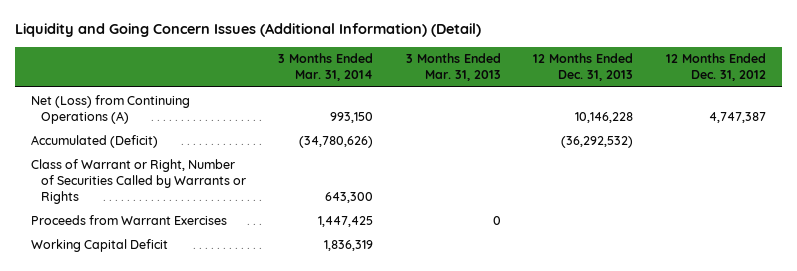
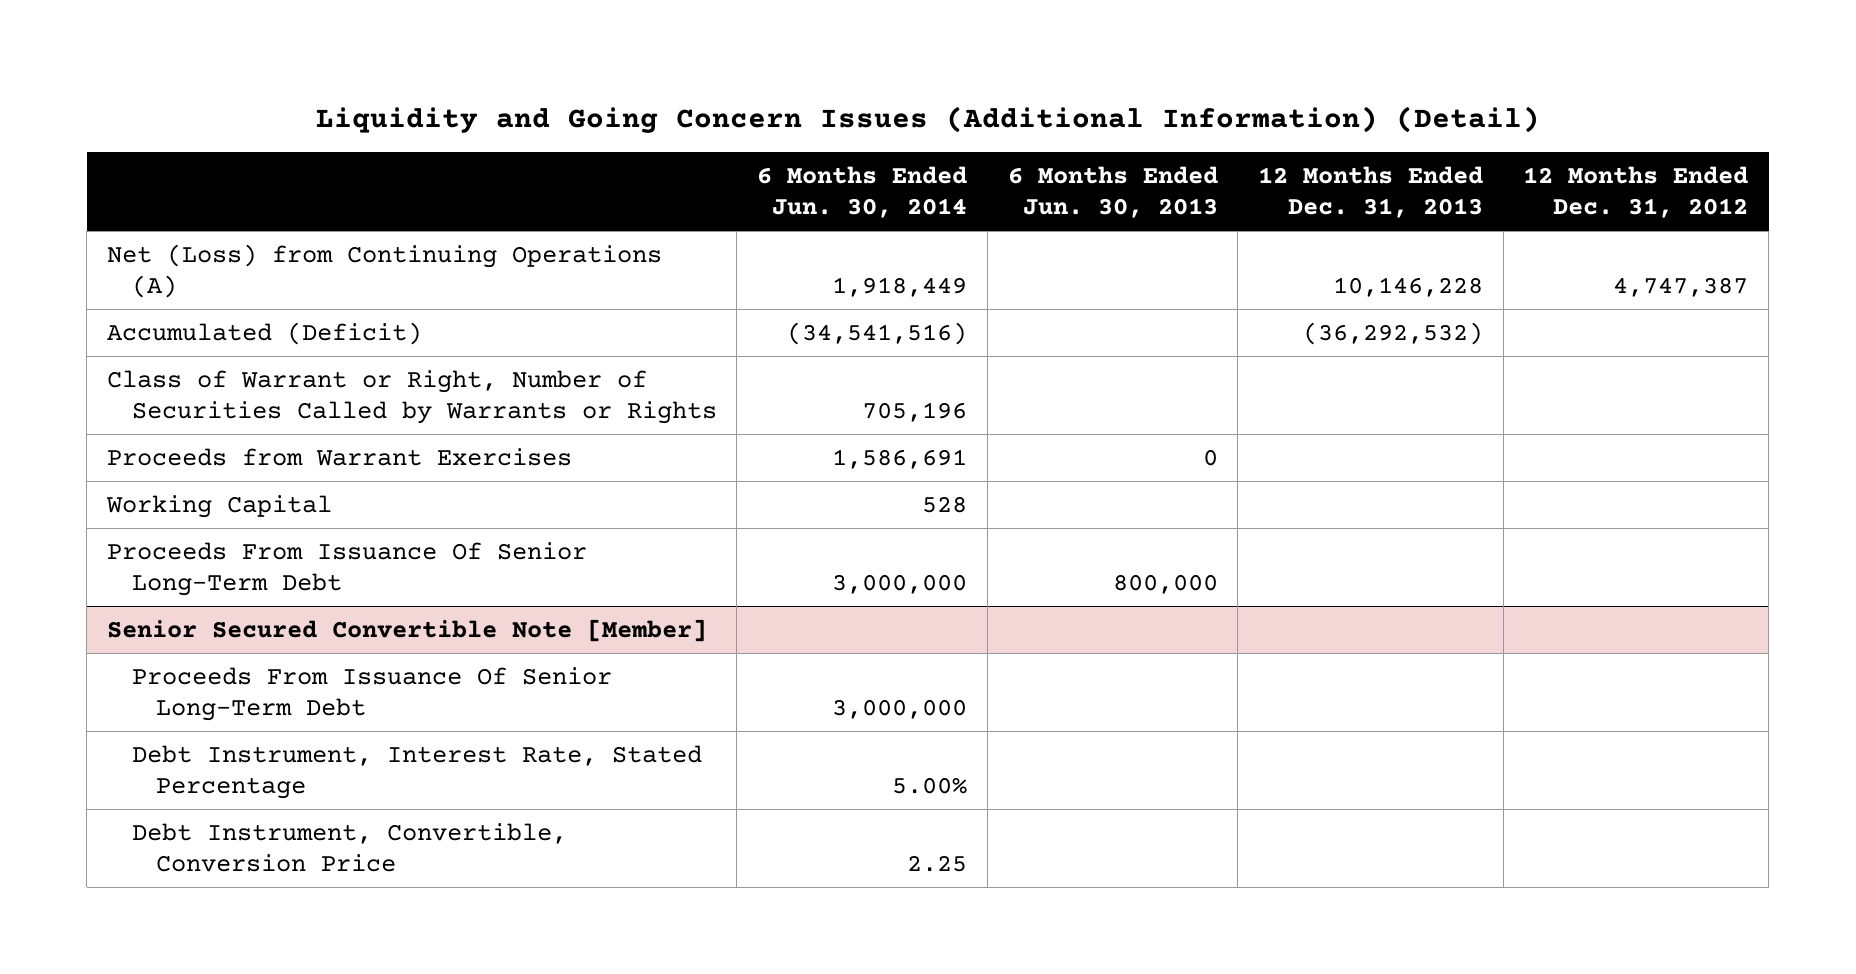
- | 3 Months Ended Mar. 31, 2014 | 3 Months Ended Mar. 31, 2013 | 12 Months Ended Dec. 31, 2013 | 12 Months Ended Dec. 31, 2012
+ | 6 Months Ended Jun. 30, 2014 | 6 Months Ended Jun. 30, 2013 | 12 Months Ended Dec. 31, 2013 | 12 Months Ended Dec. 31, 2012
- Working Capital Deficit | 1,836,319 | | |
+ Working Capital | 528 | | |
+ Proceeds From Issuance Of Senior Long-Term Debt | 3,000,000 | 800,000 | |
+ Senior Secured Convertible Note [Member]
+ Proceeds From Issuance Of Senior Long-Term Debt | 3,000,000 | | |
+ Debt Instrument, Interest Rate, Stated Percentage | 5.00% | | |
+ Debt Instrument, Convertible, Conversion Price | 2.25 | | |

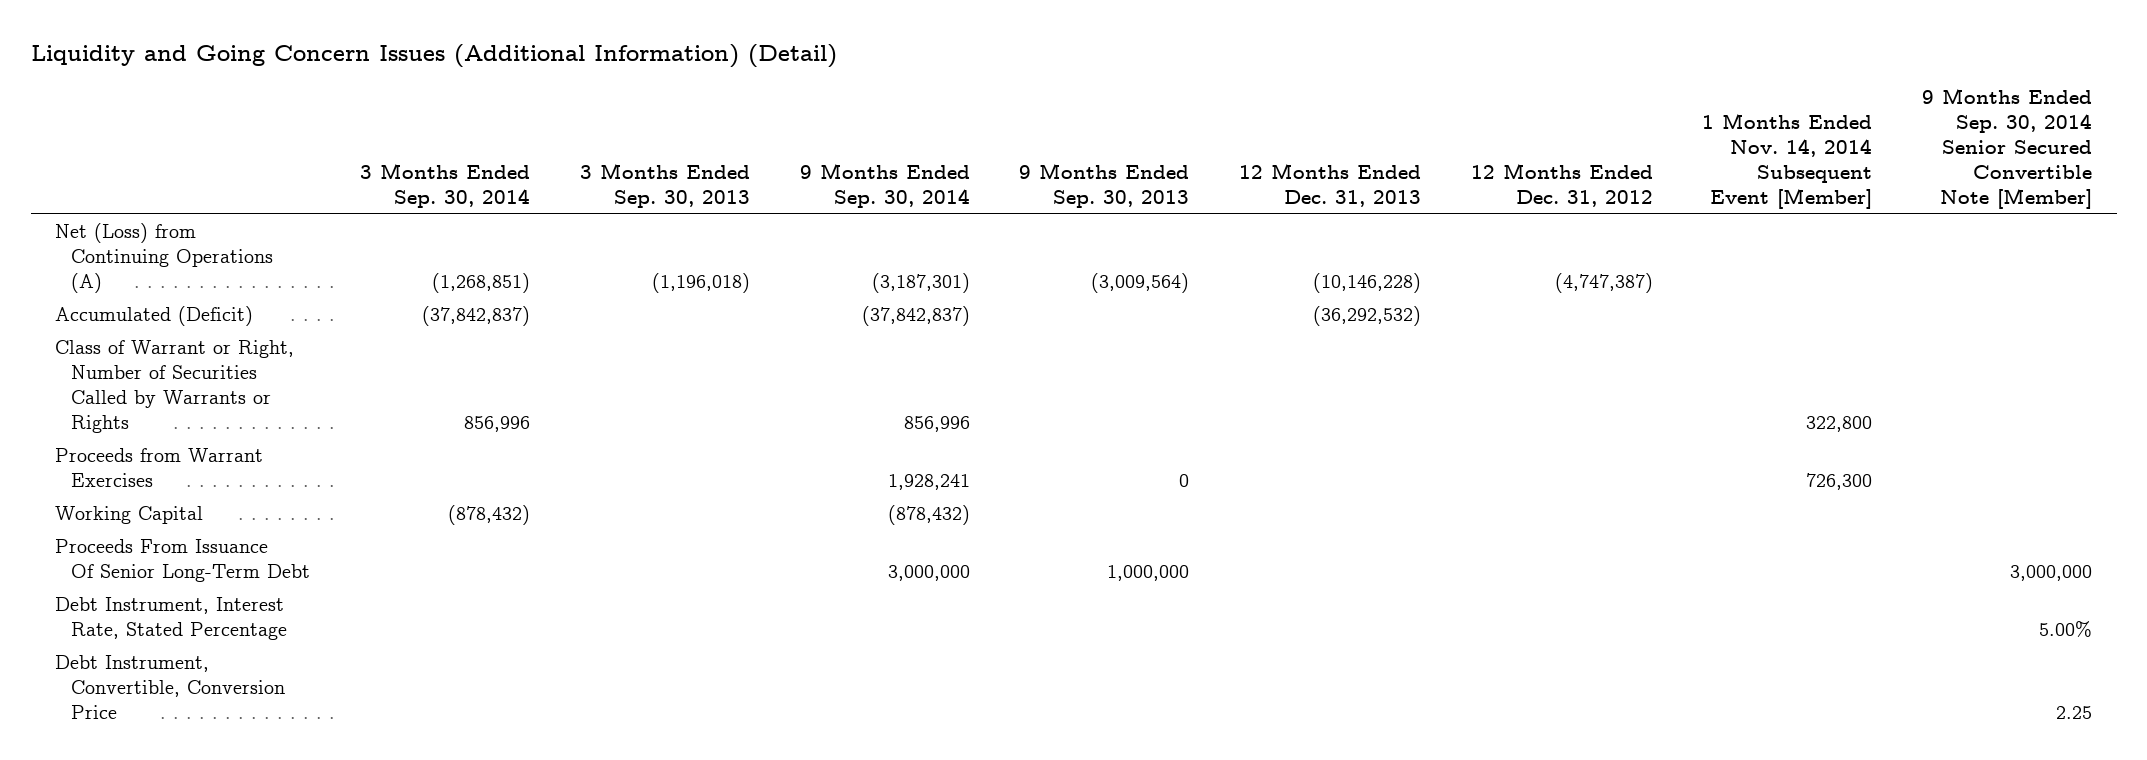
- | 6 Months Ended Jun. 30, 2014 | 6 Months Ended Jun. 30, 2013 | 12 Months Ended Dec. 31, 2013 | 12 Months Ended Dec. 31, 2012
+ | 3 Months Ended Sep. 30, 2014 | 3 Months Ended Sep. 30, 2013 | 9 Months Ended Sep. 30, 2014 | 9 Months Ended Sep. 30, 2013 | 12 Months Ended Dec. 31, 2013 | 12 Months Ended Dec. 31, 2012 | 1 Months Ended Nov. 14, 2014 Subsequent Event [Member] | 9 Months Ended Sep. 30, 2014 Senior Secured Convertible Note [Member]
- Net (Loss) from Continuing Operations (A) | 1,918,449 | | 10,146,228 | 4,747,387
+ Net (Loss) from Continuing Operations (A) | (1,268,851) | (1,196,018) | (3,187,301) | (3,009,564) | (10,146,228) | (4,747,387) | |
- Senior Secured Convertible Note [Member]
- Proceeds From Issuance Of Senior Long-Term Debt | 3,000,000 | | |
- Debt Instrument, Interest Rate, Stated Percentage | 5.00% | | |
- Debt Instrument, Convertible, Conversion Price | 2.25 | | |
+ Debt Instrument, Interest Rate, Stated Percentage | | | | | | | | 5.00%
+ Debt Instrument, Convertible, Conversion Price | | | | | | | | 2.25

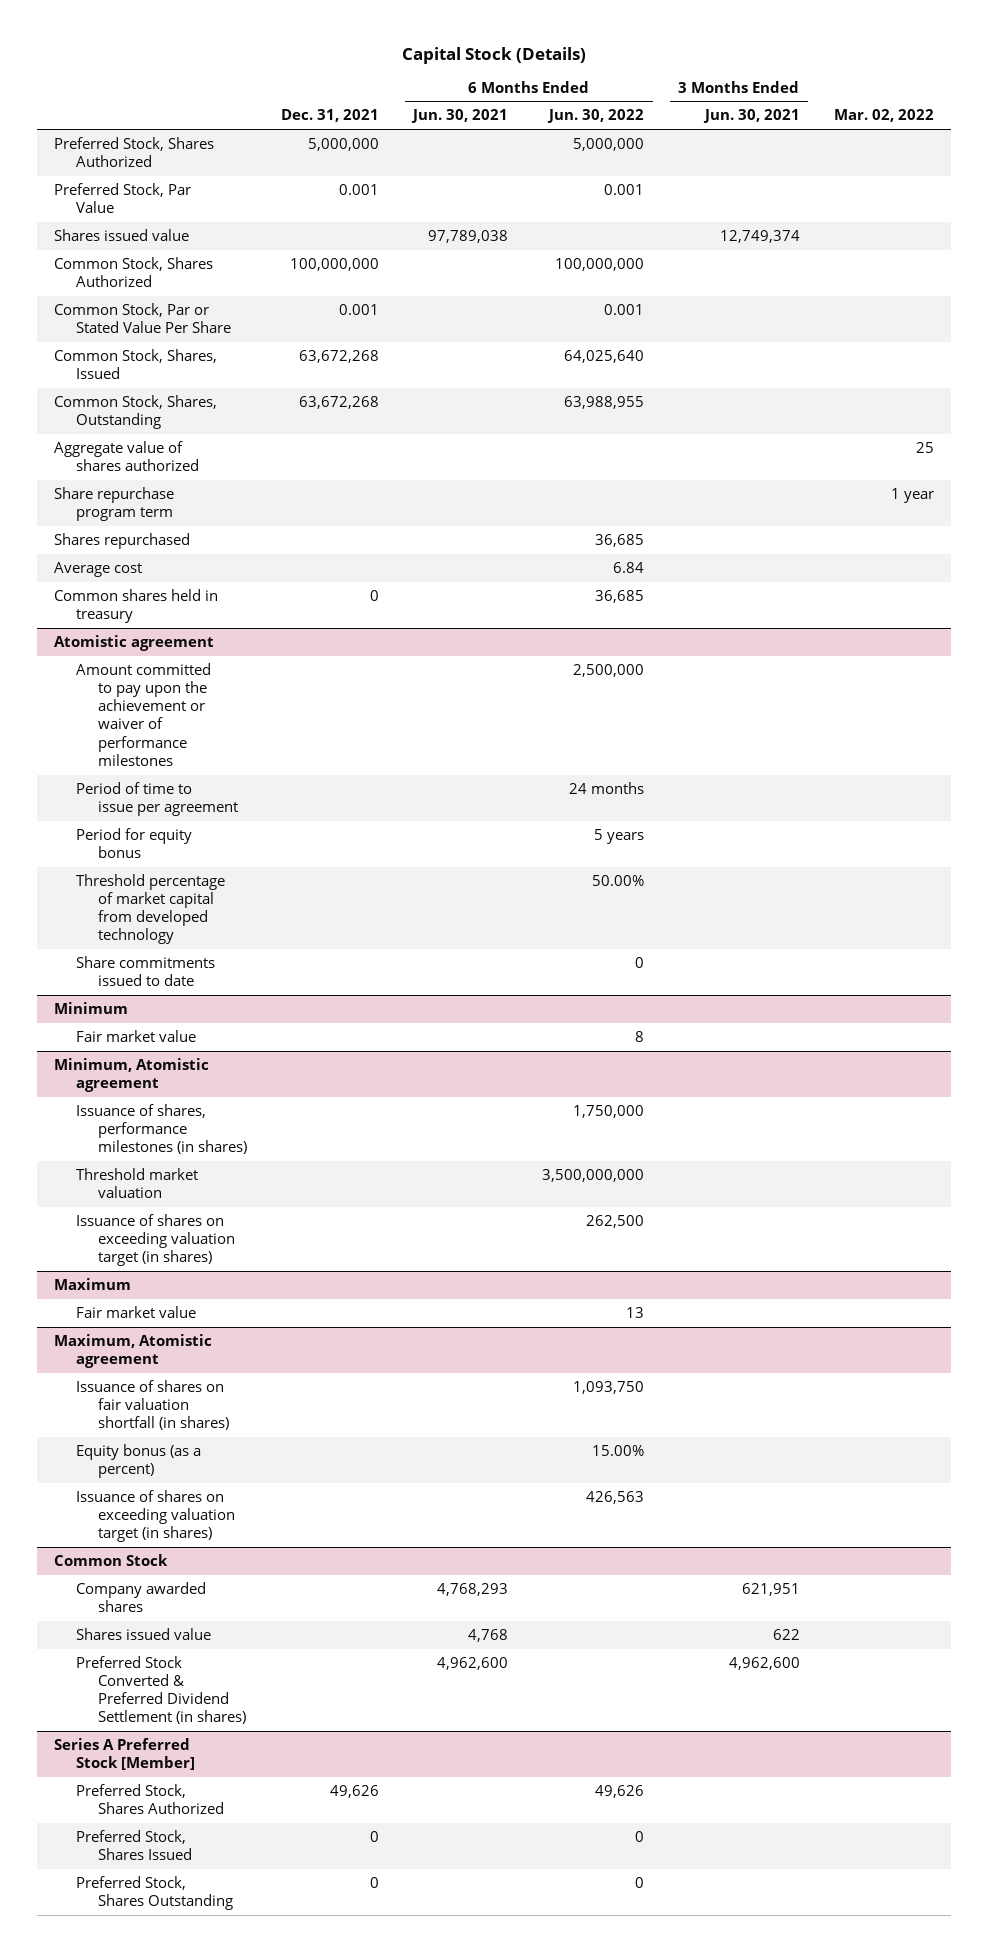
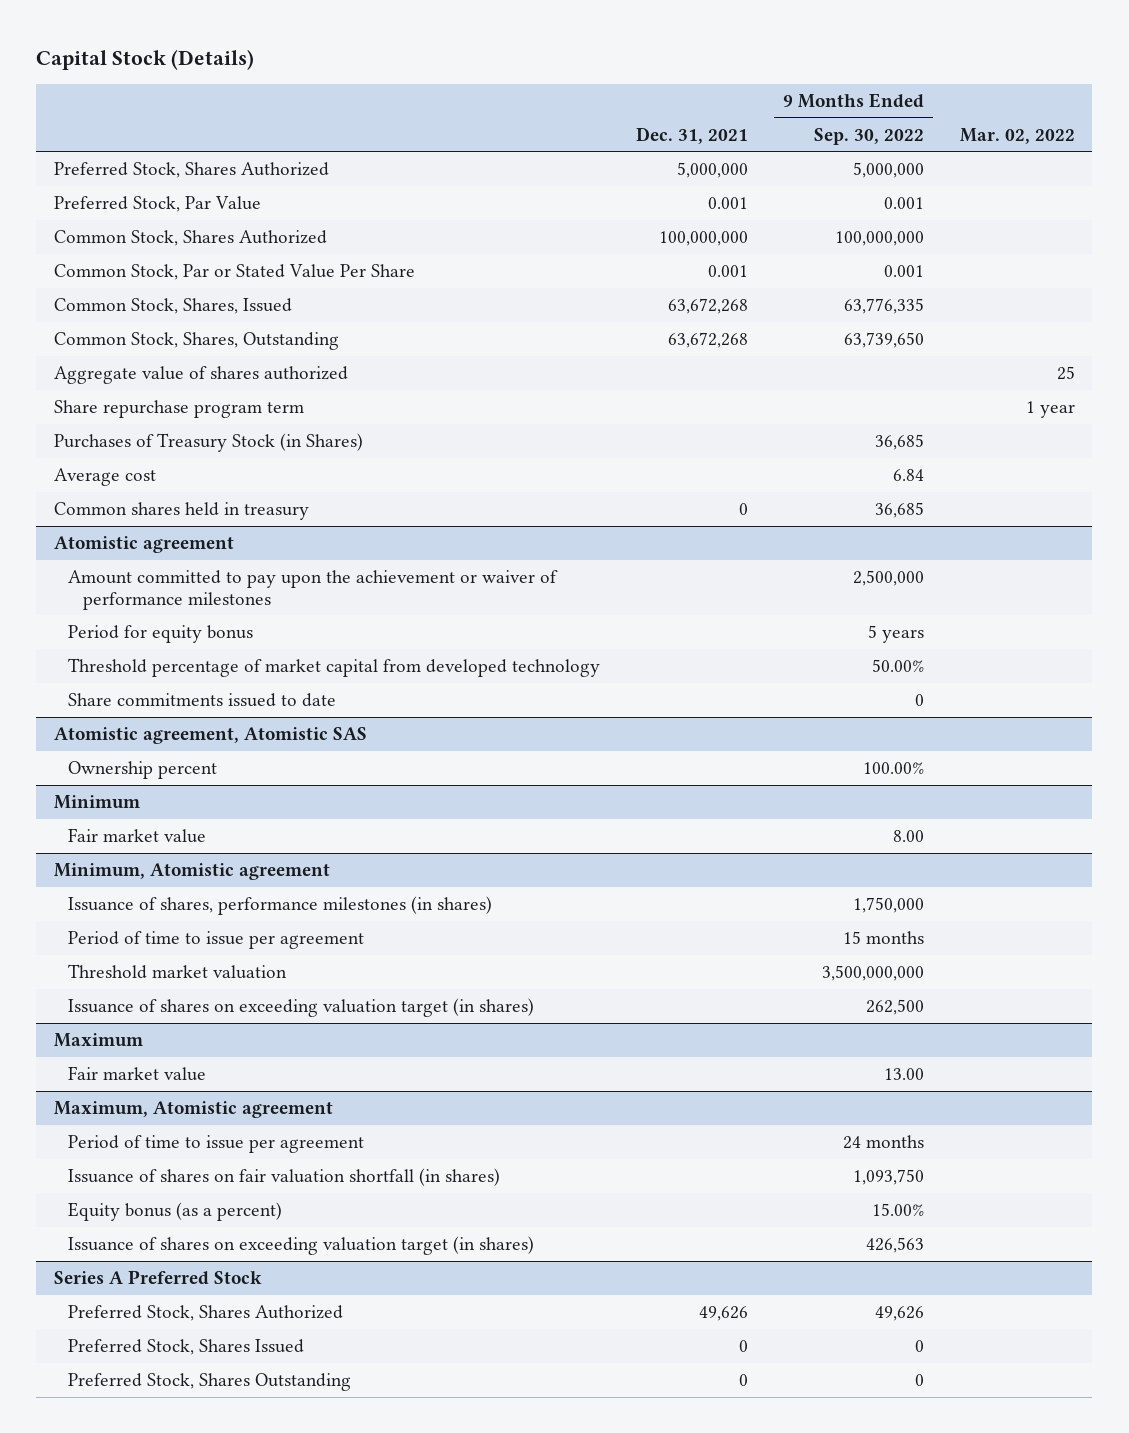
- | Dec. 31, 2021 | 6 Months Ended Jun. 30, 2021 | 6 Months Ended Jun. 30, 2022 | 3 Months Ended Jun. 30, 2021 | Mar. 02, 2022
+ | Dec. 31, 2021 | 9 Months Ended Sep. 30, 2022 | Mar. 02, 2022
- Shares issued value | | 97,789,038 | | 12,749,374 |
- Shares repurchased | | | 36,685 | |
+ Purchases of Treasury Stock (in Shares) | | 36,685 |
@ Atomistic agreement
- Period of time to issue per agreement | | | 24 months | |
+ Atomistic agreement, Atomistic SAS
+ Ownership percent | | 100.00% |
@ Minimum, Atomistic agreement
+ Period of time to issue per agreement | | 15 months |
@ Maximum, Atomistic agreement
+ Period of time to issue per agreement | | 24 months |
- Common Stock
- Company awarded shares | | 4,768,293 | | 621,951 |
- Shares issued value | | 4,768 | | 622 |
- Preferred Stock Converted & Preferred Dividend Settlement (in shares) | | 4,962,600 | | 4,962,600 |
- Series A Preferred Stock [Member]
+ Series A Preferred Stock

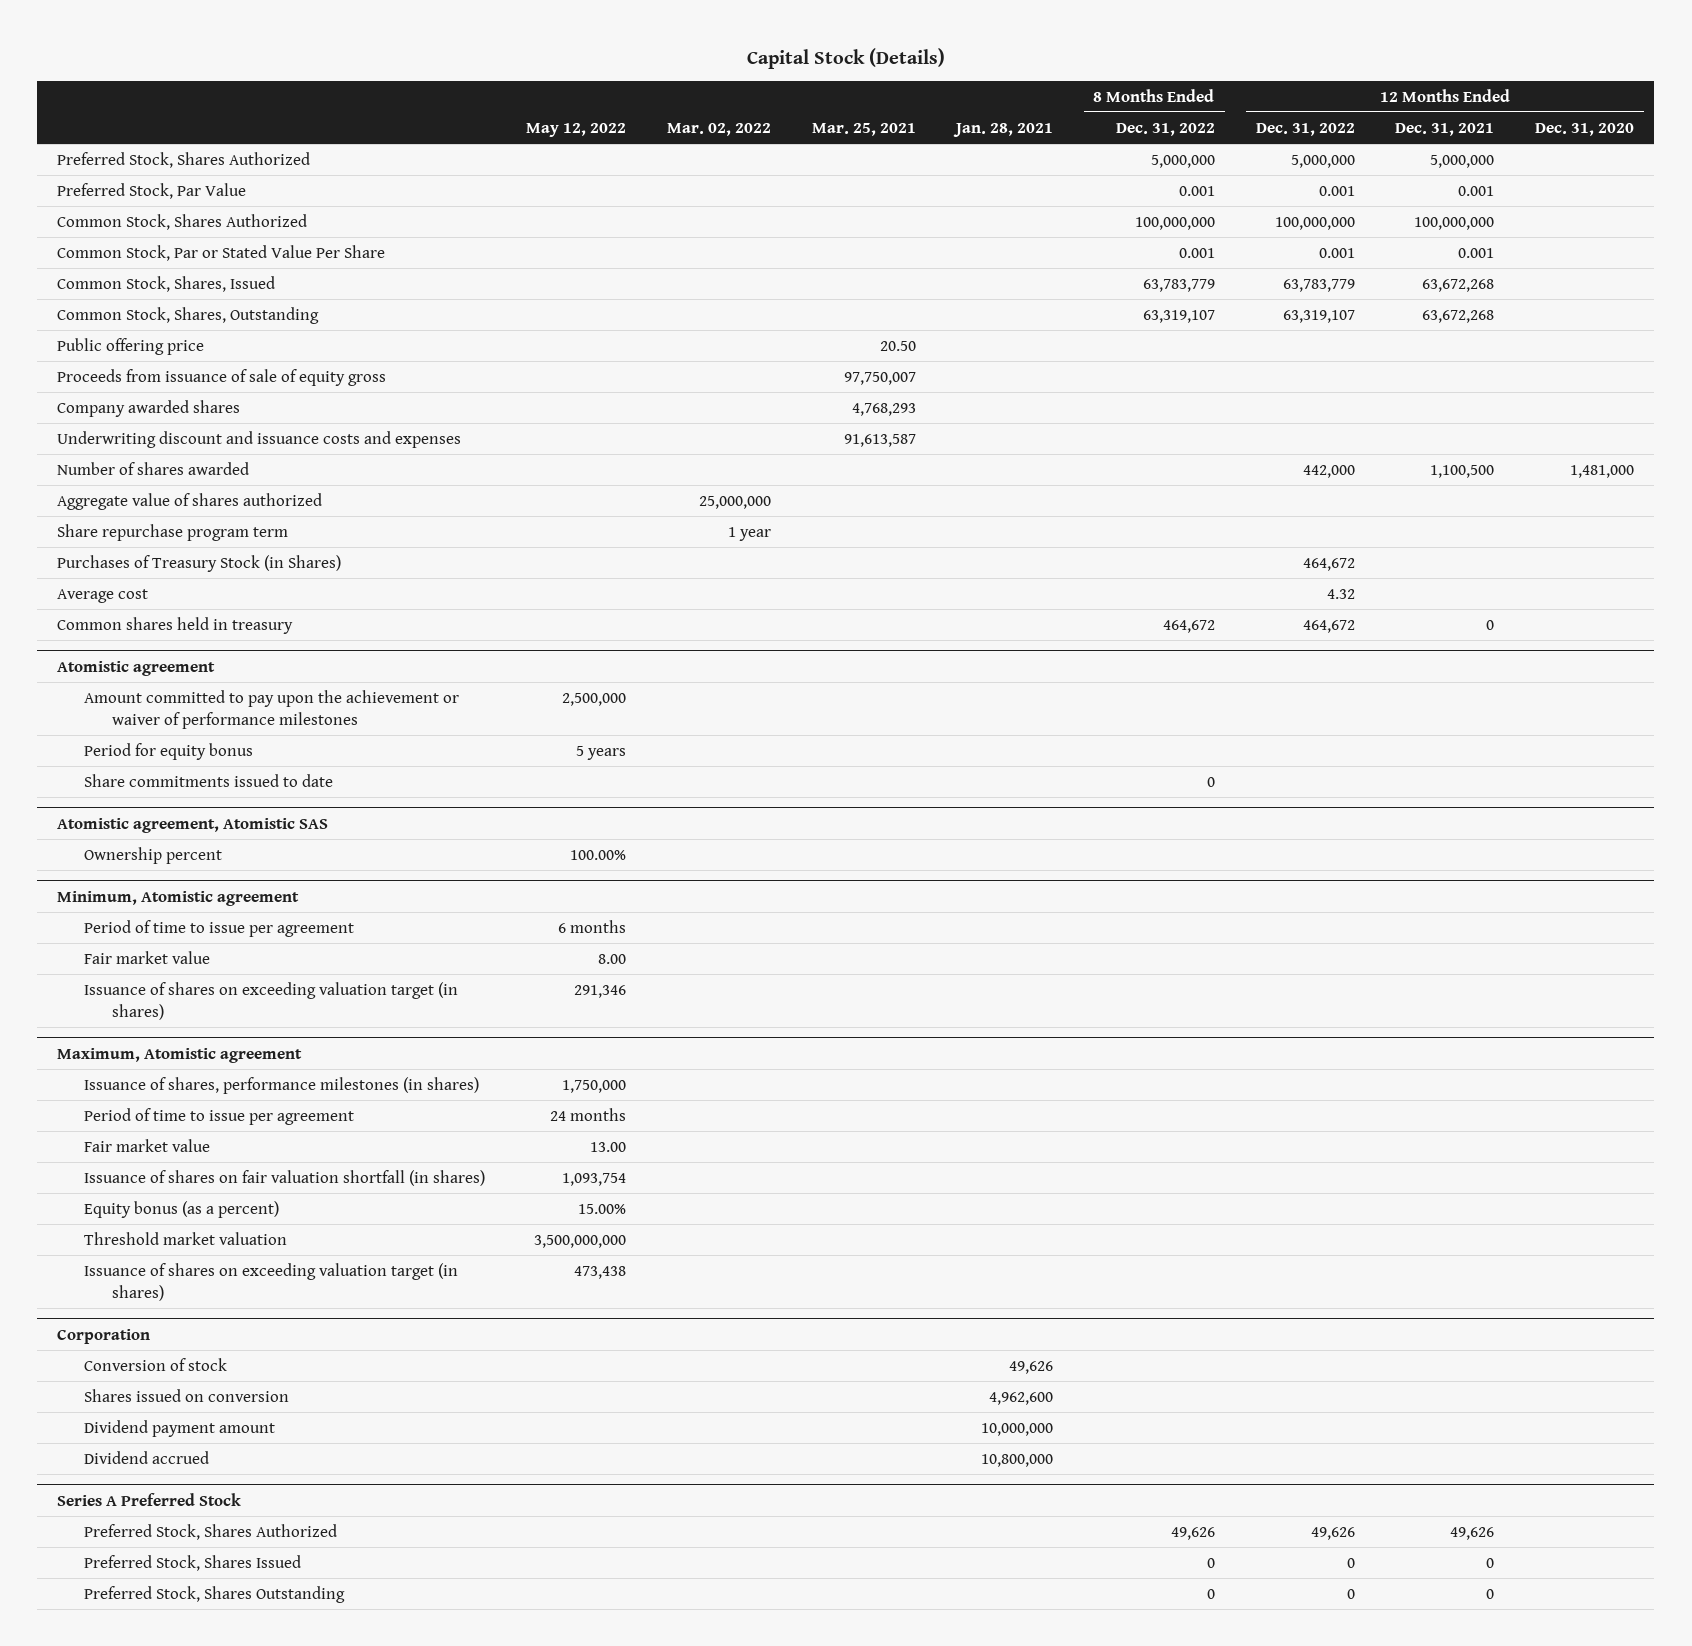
- | Dec. 31, 2021 | 9 Months Ended Sep. 30, 2022 | Mar. 02, 2022
+ | May 12, 2022 | Mar. 02, 2022 | Mar. 25, 2021 | Jan. 28, 2021 | 8 Months Ended Dec. 31, 2022 | 12 Months Ended Dec. 31, 2022 | 12 Months Ended Dec. 31, 2021 | 12 Months Ended Dec. 31, 2020
- Aggregate value of shares authorized | | | 25
+ Public offering price | | | 20.50 | | | | |
+ Proceeds from issuance of sale of equity gross | | | 97,750,007 | | | | |
+ Company awarded shares | | | 4,768,293 | | | | |
+ Underwriting discount and issuance costs and expenses | | | 91,613,587 | | | | |
+ Number of shares awarded | | | | | | 442,000 | 1,100,500 | 1,481,000
+ Aggregate value of shares authorized | | 25,000,000 | | | | | |
@ Atomistic agreement
- Threshold percentage of market capital from developed technology | | 50.00% |
- Minimum
- Fair market value | | 8.00 |
@ Minimum, Atomistic agreement
- Issuance of shares, performance milestones (in shares) | | 1,750,000 |
- Threshold market valuation | | 3,500,000,000 |
+ Fair market value | 8.00 | | | | | | |
- Maximum
- Fair market value | | 13.00 |
@ Maximum, Atomistic agreement
+ Issuance of shares, performance milestones (in shares) | 1,750,000 | | | | | | |
+ Fair market value | 13.00 | | | | | | |
+ Threshold market valuation | 3,500,000,000 | | | | | | |
+ Corporation
+ Conversion of stock | | | | 49,626 | | | |
+ Shares issued on conversion | | | | 4,962,600 | | | |
+ Dividend payment amount | | | | 10,000,000 | | | |
+ Dividend accrued | | | | 10,800,000 | | | |

